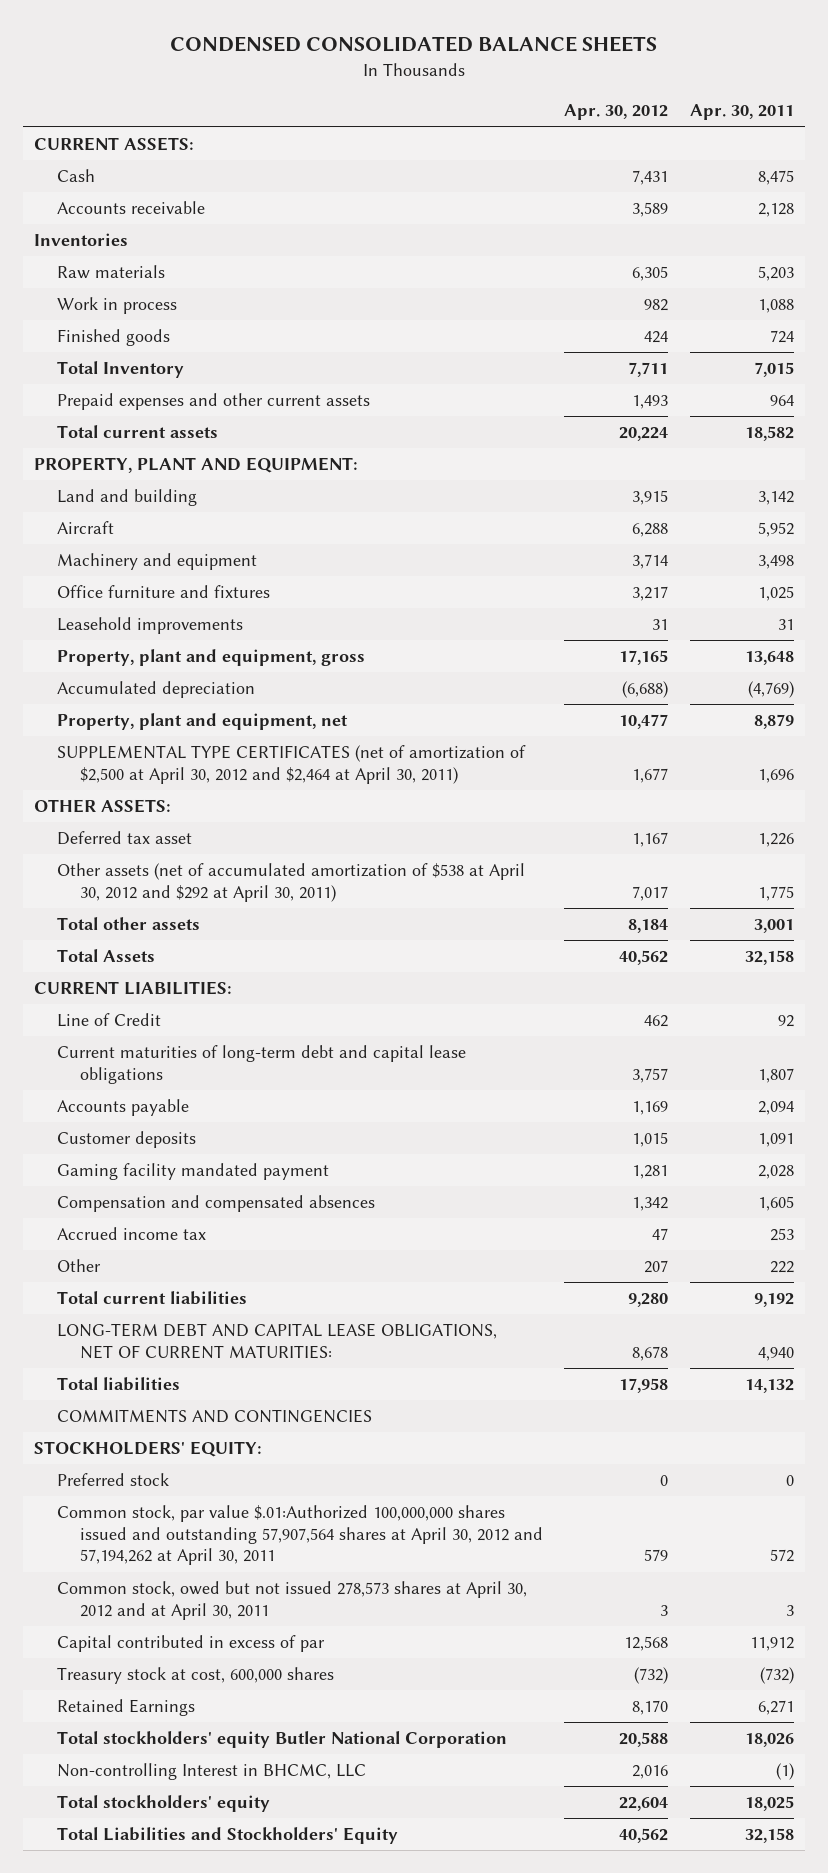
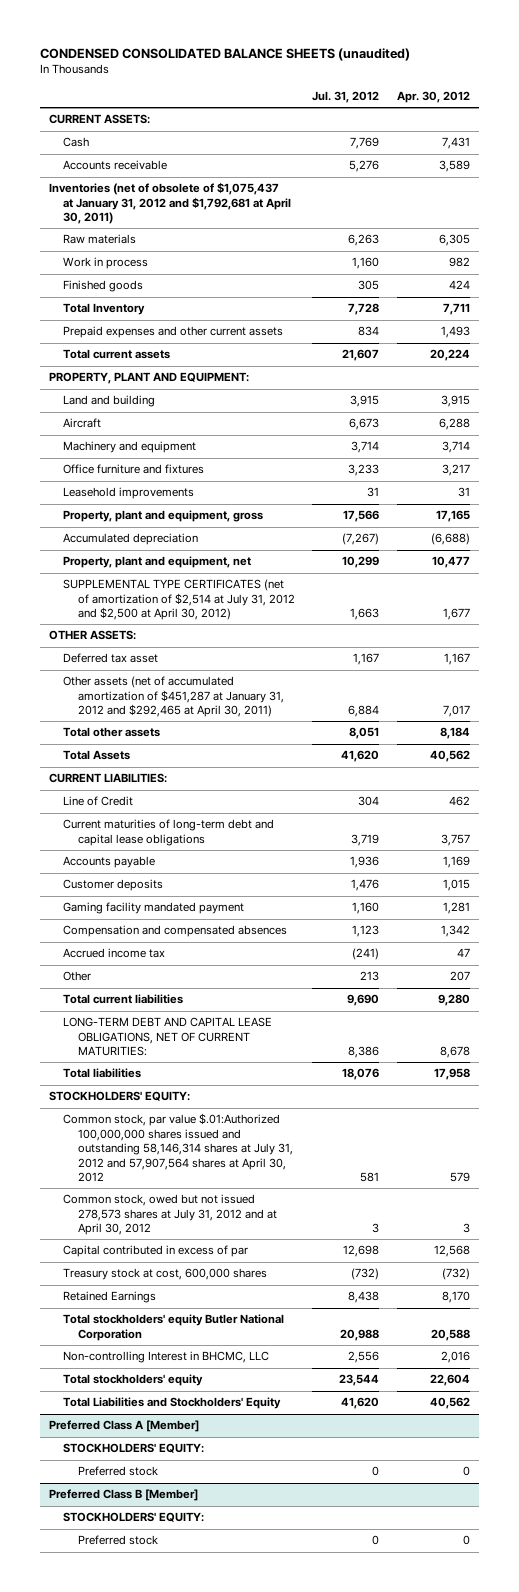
- CONDENSED CONSOLIDATED BALANCE SHEETS
+ CONDENSED CONSOLIDATED BALANCE SHEETS (unaudited)
- | Apr. 30, 2012 | Apr. 30, 2011
+ | Jul. 31, 2012 | Apr. 30, 2012
- Inventories
+ Inventories (net of obsolete of $1,075,437 at January 31, 2012 and $1,792,681 at April 30, 2011)
- SUPPLEMENTAL TYPE CERTIFICATES (net of amortization of $2,500 at April 30, 2012 and $2,464 at April 30, 2011) | 1,677 | 1,696
+ SUPPLEMENTAL TYPE CERTIFICATES (net of amortization of $2,514 at July 31, 2012 and $2,500 at April 30, 2012) | 1,663 | 1,677
- Other assets (net of accumulated amortization of $538 at April 30, 2012 and $292 at April 30, 2011) | 7,017 | 1,775
+ Other assets (net of accumulated amortization of $451,287 at January 31, 2012 and $292,465 at April 30, 2011) | 6,884 | 7,017
- COMMITMENTS AND CONTINGENCIES
- Preferred stock | 0 | 0
- Common stock, par value $.01:Authorized 100,000,000 shares issued and outstanding 57,907,564 shares at April 30, 2012 and 57,194,262 at April 30, 2011 | 579 | 572
- Common stock, owed but not issued 278,573 shares at April 30, 2012 and at April 30, 2011 | 3 | 3
+ Common stock, par value $.01:Authorized 100,000,000 shares issued and outstanding 58,146,314 shares at July 31, 2012 and 57,907,564 shares at April 30, 2012 | 581 | 579
+ Common stock, owed but not issued 278,573 shares at July 31, 2012 and at April 30, 2012 | 3 | 3
+ Preferred Class A [Member]
+ STOCKHOLDERS' EQUITY:
+ Preferred stock | 0 | 0
+ Preferred Class B [Member]
+ STOCKHOLDERS' EQUITY:
+ Preferred stock | 0 | 0

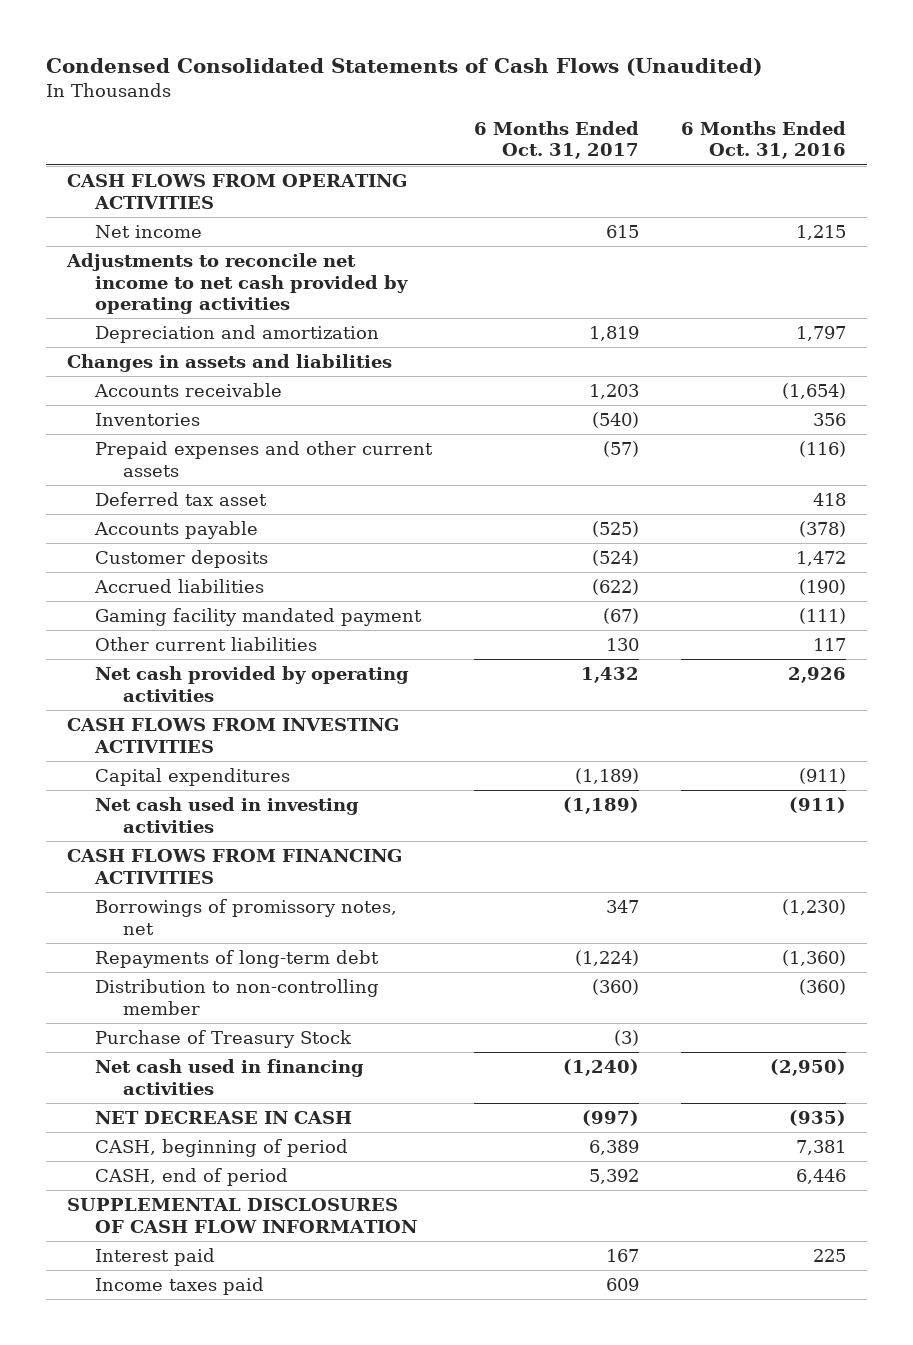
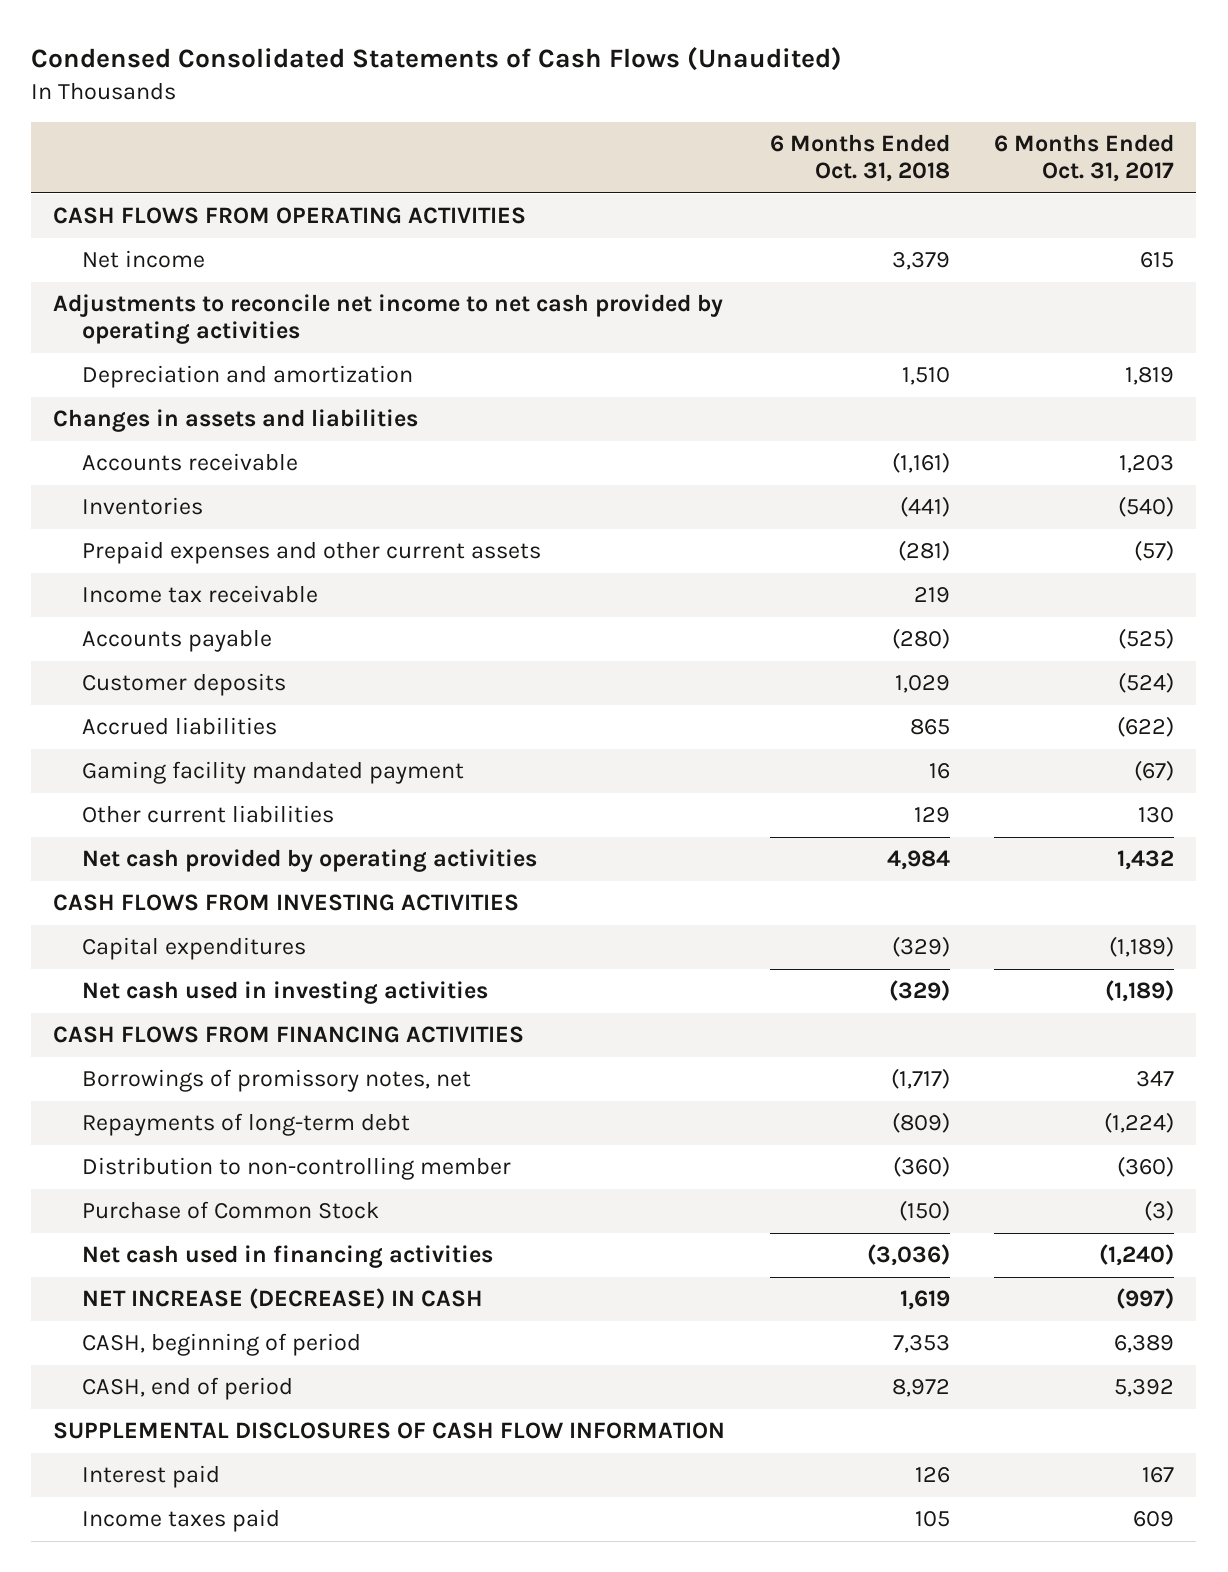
- | 6 Months Ended Oct. 31, 2017 | 6 Months Ended Oct. 31, 2016
+ | 6 Months Ended Oct. 31, 2018 | 6 Months Ended Oct. 31, 2017
- Deferred tax asset | | 418
+ Income tax receivable | 219 |
- Purchase of Treasury Stock | (3) |
+ Purchase of Common Stock | (150) | (3)
- NET DECREASE IN CASH | (997) | (935)
+ NET INCREASE (DECREASE) IN CASH | 1,619 | (997)

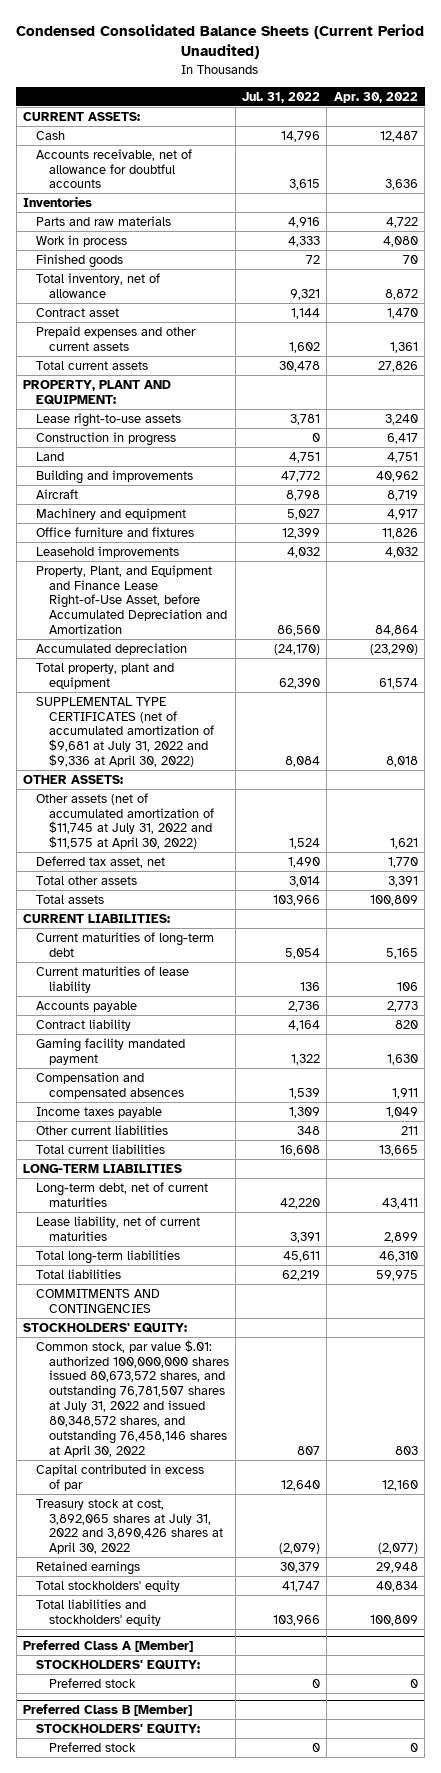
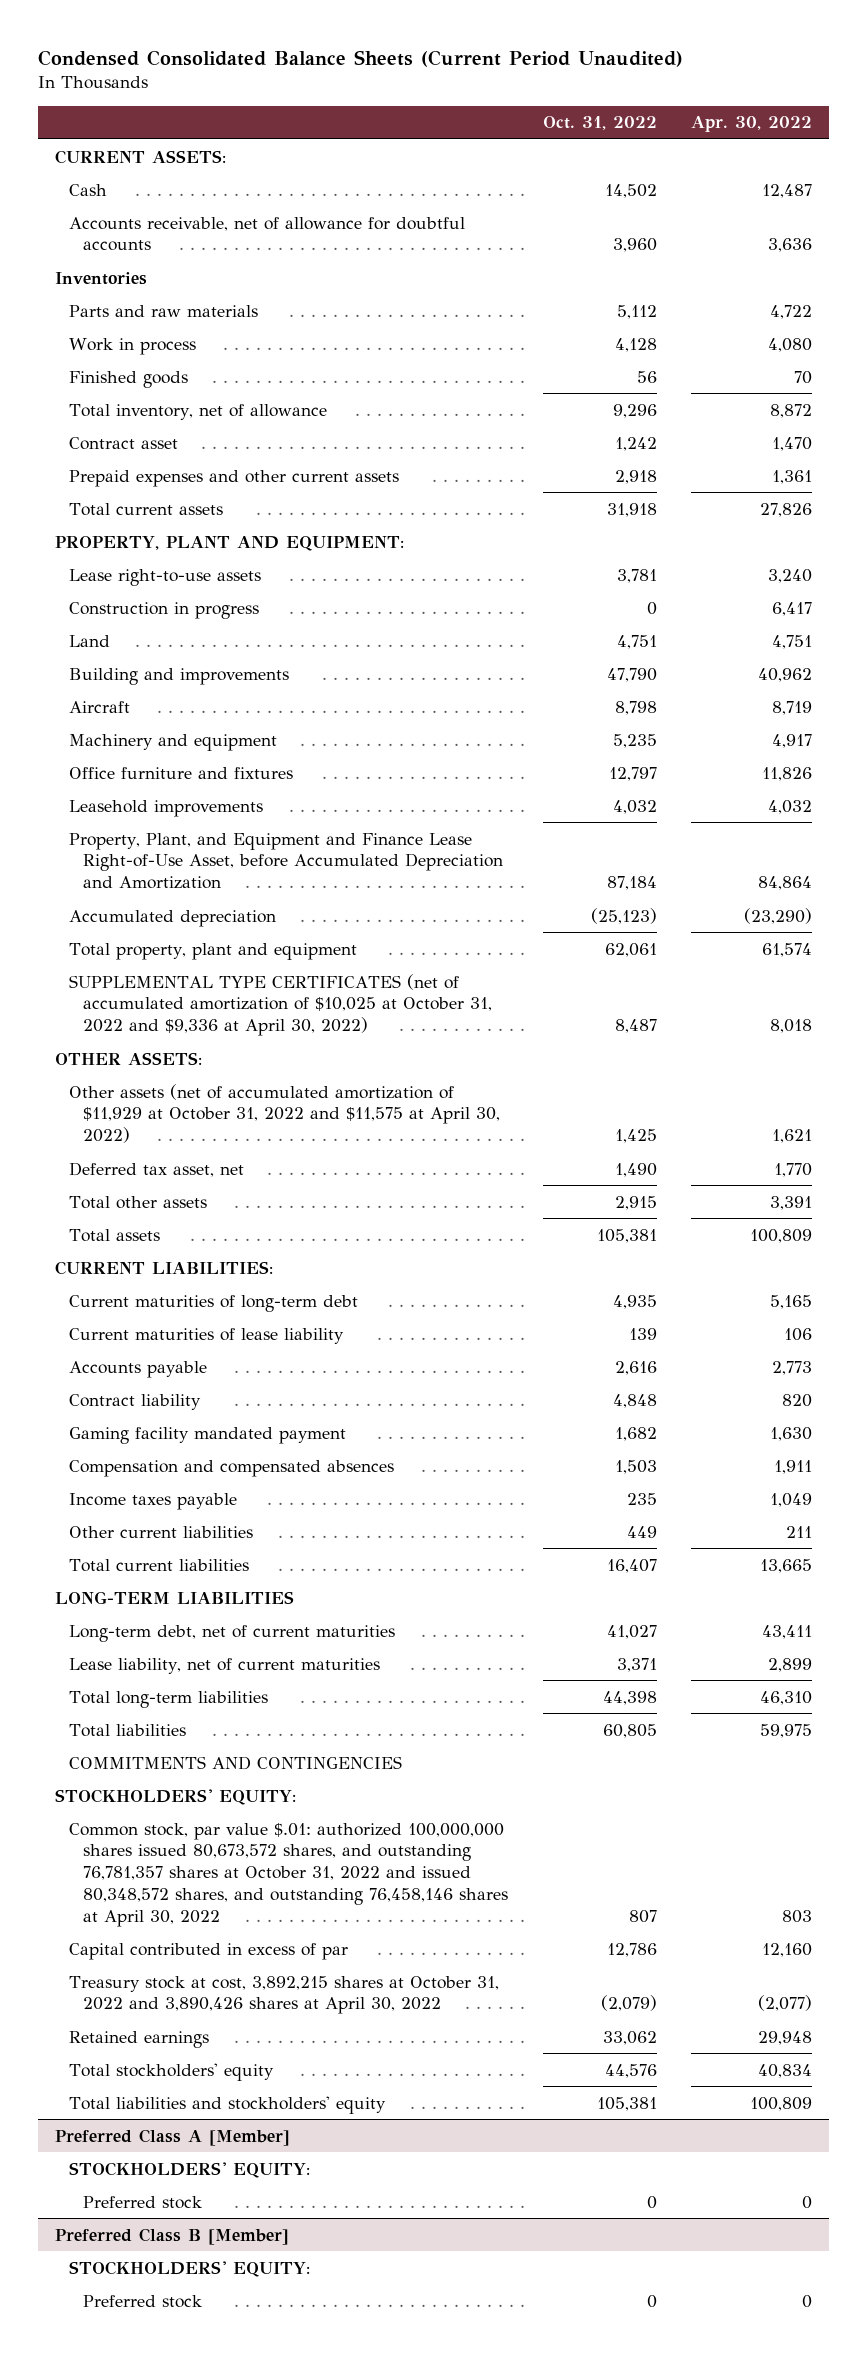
- | Jul. 31, 2022 | Apr. 30, 2022
+ | Oct. 31, 2022 | Apr. 30, 2022
- SUPPLEMENTAL TYPE CERTIFICATES (net of accumulated amortization of $9,681 at July 31, 2022 and $9,336 at April 30, 2022) | 8,084 | 8,018
+ SUPPLEMENTAL TYPE CERTIFICATES (net of accumulated amortization of $10,025 at October 31, 2022 and $9,336 at April 30, 2022) | 8,487 | 8,018
- Other assets (net of accumulated amortization of $11,745 at July 31, 2022 and $11,575 at April 30, 2022) | 1,524 | 1,621
+ Other assets (net of accumulated amortization of $11,929 at October 31, 2022 and $11,575 at April 30, 2022) | 1,425 | 1,621
- Common stock, par value $.01: authorized 100,000,000 shares issued 80,673,572 shares, and outstanding 76,781,507 shares at July 31, 2022 and issued 80,348,572 shares, and outstanding 76,458,146 shares at April 30, 2022 | 807 | 803
+ Common stock, par value $.01: authorized 100,000,000 shares issued 80,673,572 shares, and outstanding 76,781,357 shares at October 31, 2022 and issued 80,348,572 shares, and outstanding 76,458,146 shares at April 30, 2022 | 807 | 803
- Treasury stock at cost, 3,892,065 shares at July 31, 2022 and 3,890,426 shares at April 30, 2022 | (2,079) | (2,077)
+ Treasury stock at cost, 3,892,215 shares at October 31, 2022 and 3,890,426 shares at April 30, 2022 | (2,079) | (2,077)

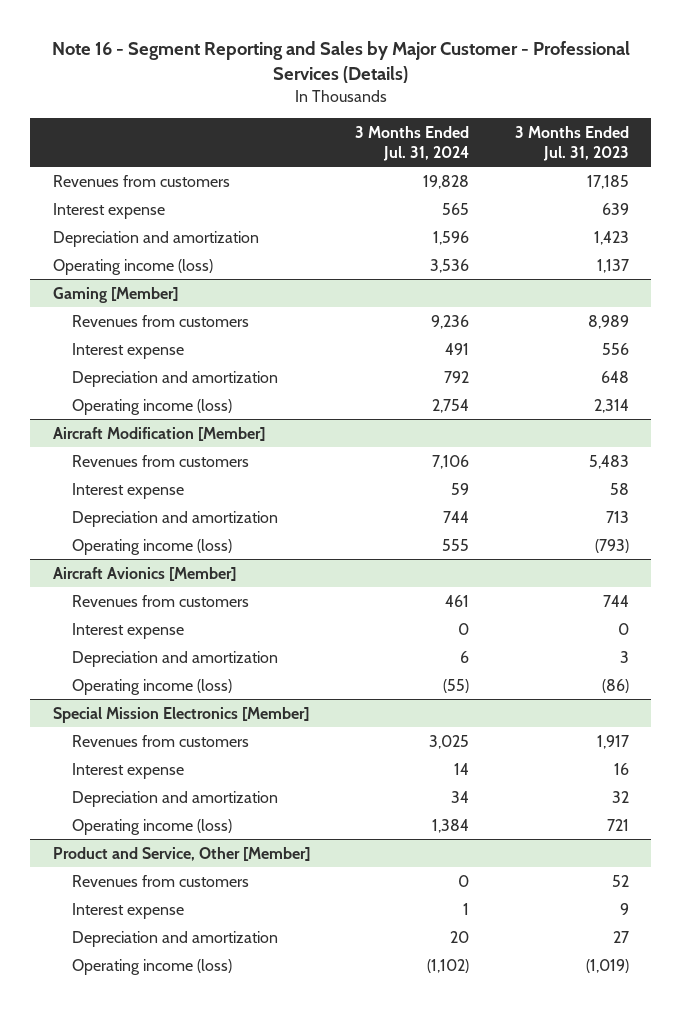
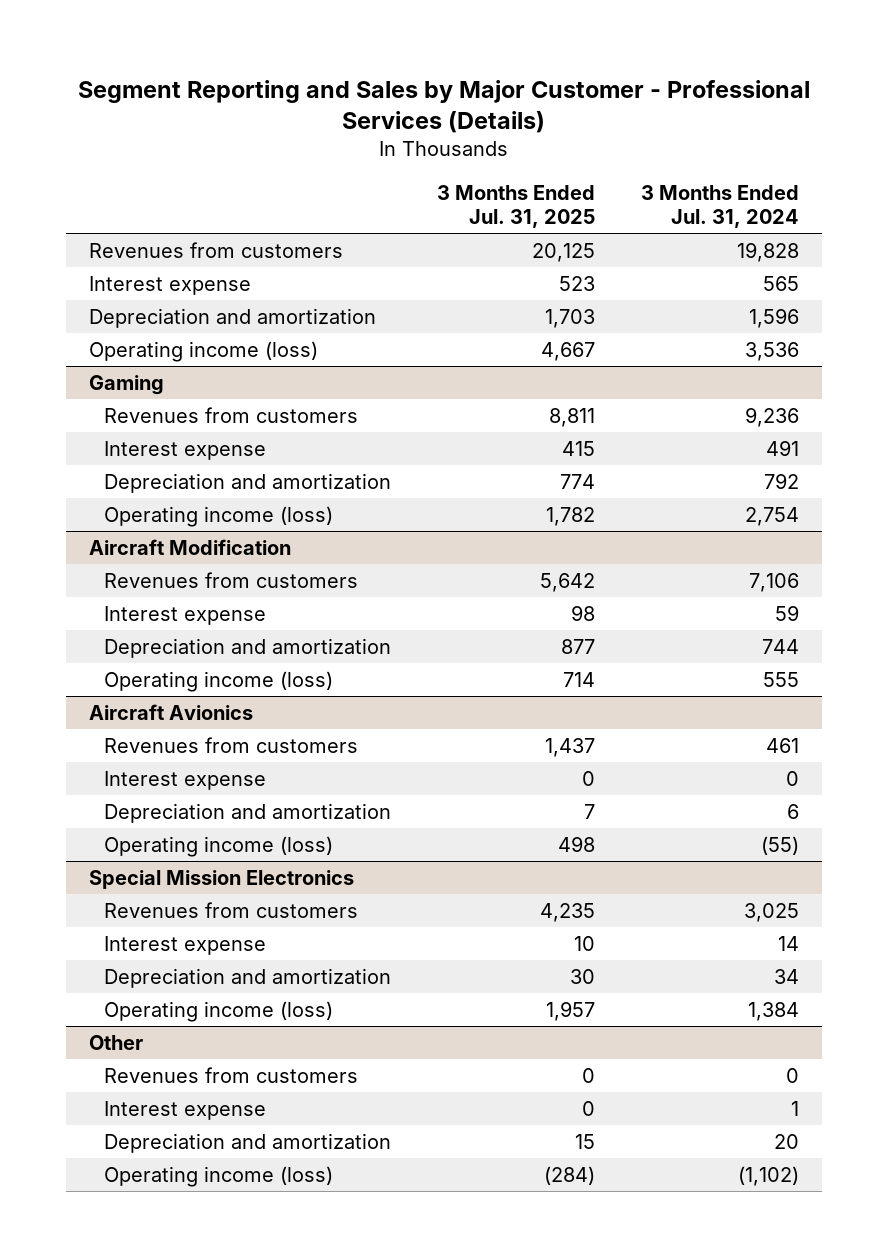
- Note 16 - Segment Reporting and Sales by Major Customer - Professional Services (Details)
+ Segment Reporting and Sales by Major Customer - Professional Services (Details)
- | 3 Months Ended Jul. 31, 2024 | 3 Months Ended Jul. 31, 2023
+ | 3 Months Ended Jul. 31, 2025 | 3 Months Ended Jul. 31, 2024
- Gaming [Member]
+ Gaming
- Aircraft Modification [Member]
+ Aircraft Modification
- Aircraft Avionics [Member]
+ Aircraft Avionics
- Special Mission Electronics [Member]
+ Special Mission Electronics
- Product and Service, Other [Member]
+ Other

